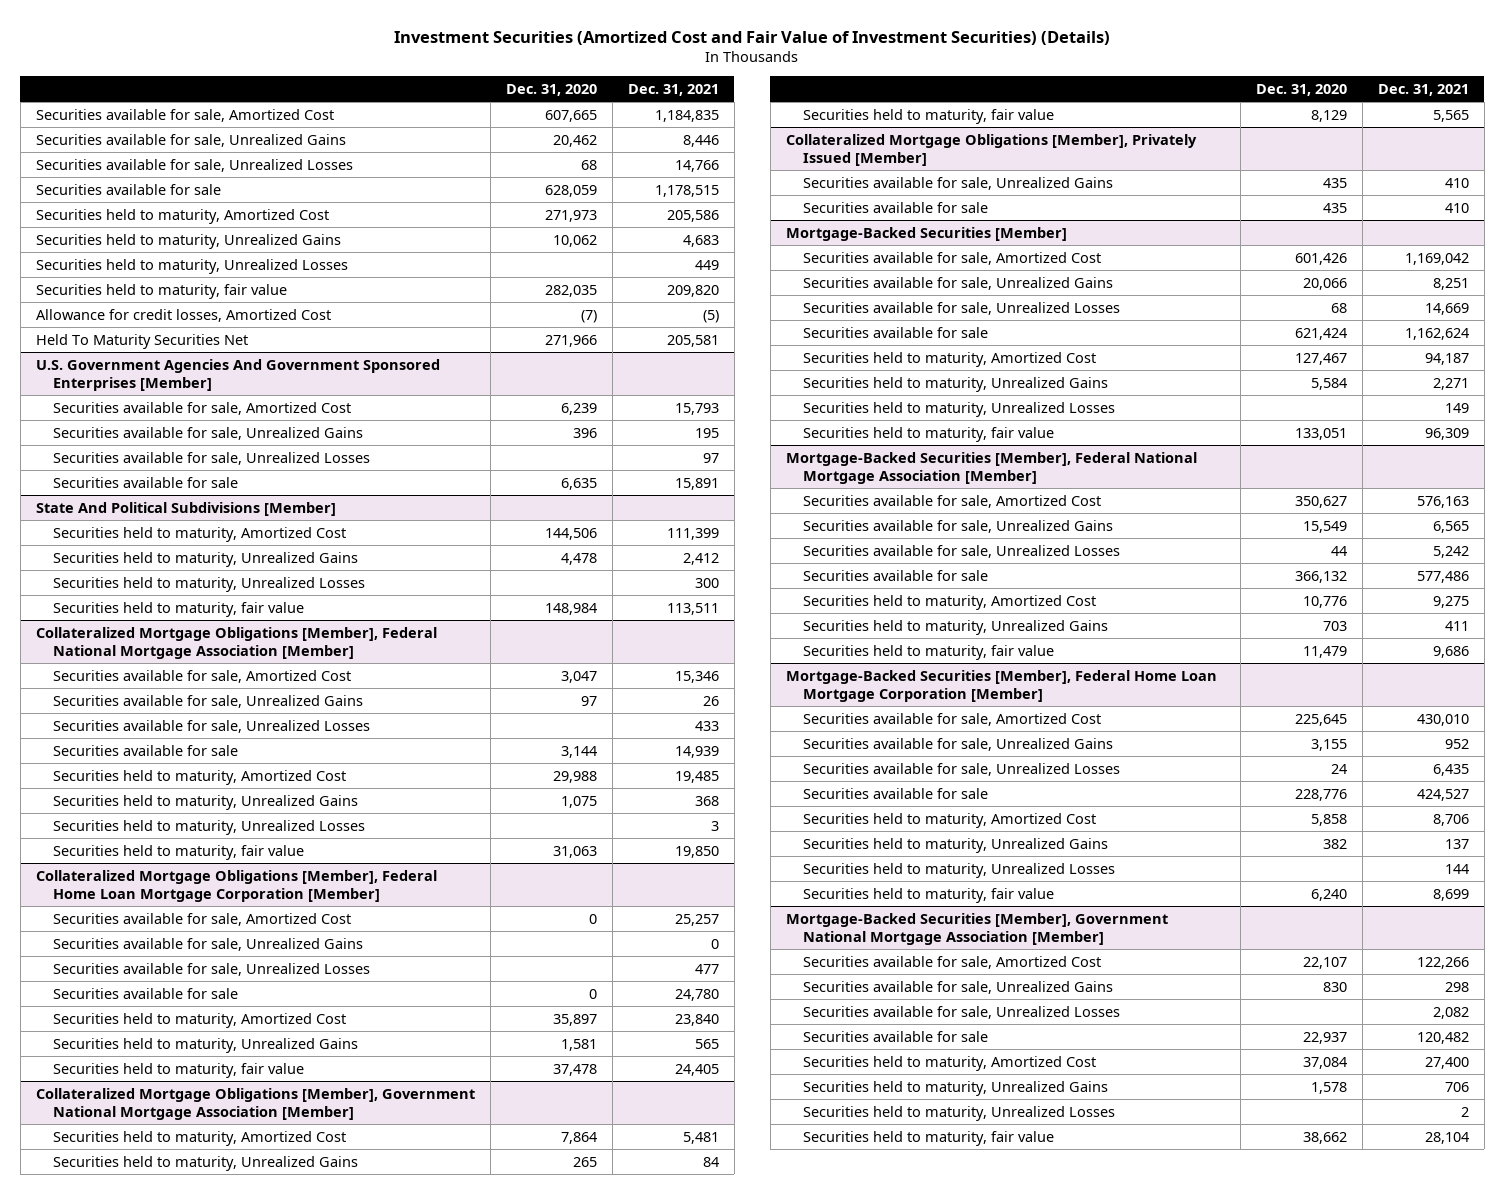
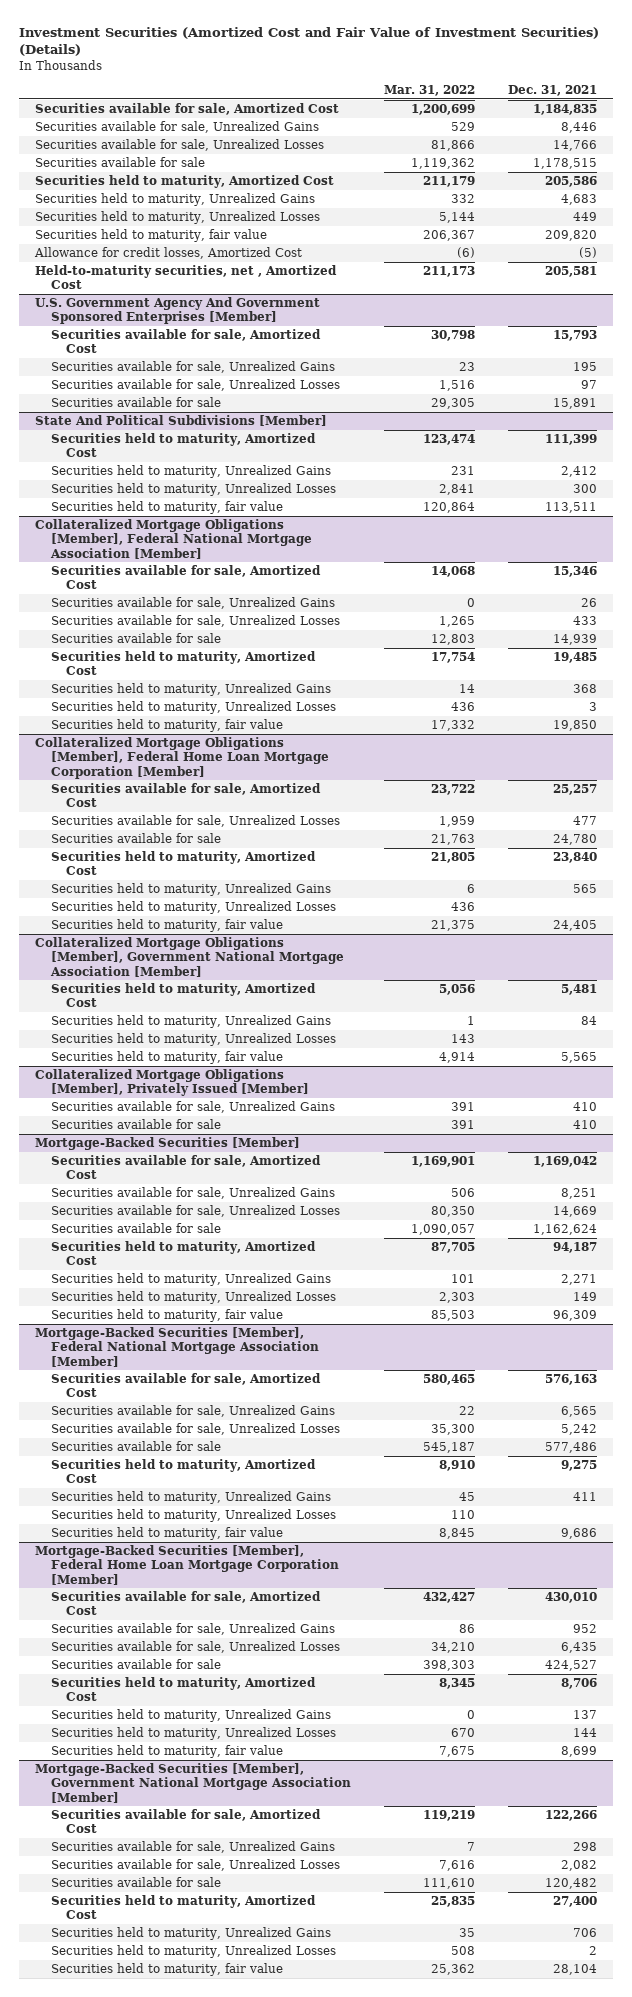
- | Dec. 31, 2020 | Dec. 31, 2021
+ | Mar. 31, 2022 | Dec. 31, 2021
- Held To Maturity Securities Net | 271,966 | 205,581
- U.S. Government Agencies And Government Sponsored Enterprises [Member]
+ Held-to-maturity securities, net , Amortized Cost | 211,173 | 205,581
+ U.S. Government Agency And Government Sponsored Enterprises [Member]
@ Collateralized Mortgage Obligations [Member], Federal Home Loan Mortgage Corporation [Member]
- Securities available for sale, Unrealized Gains | | 0
+ Securities held to maturity, Unrealized Losses | 436 |
@ Collateralized Mortgage Obligations [Member], Government National Mortgage Association [Member]
+ Securities held to maturity, Unrealized Losses | 143 |
@ Mortgage-Backed Securities [Member], Federal National Mortgage Association [Member]
+ Securities held to maturity, Unrealized Losses | 110 |

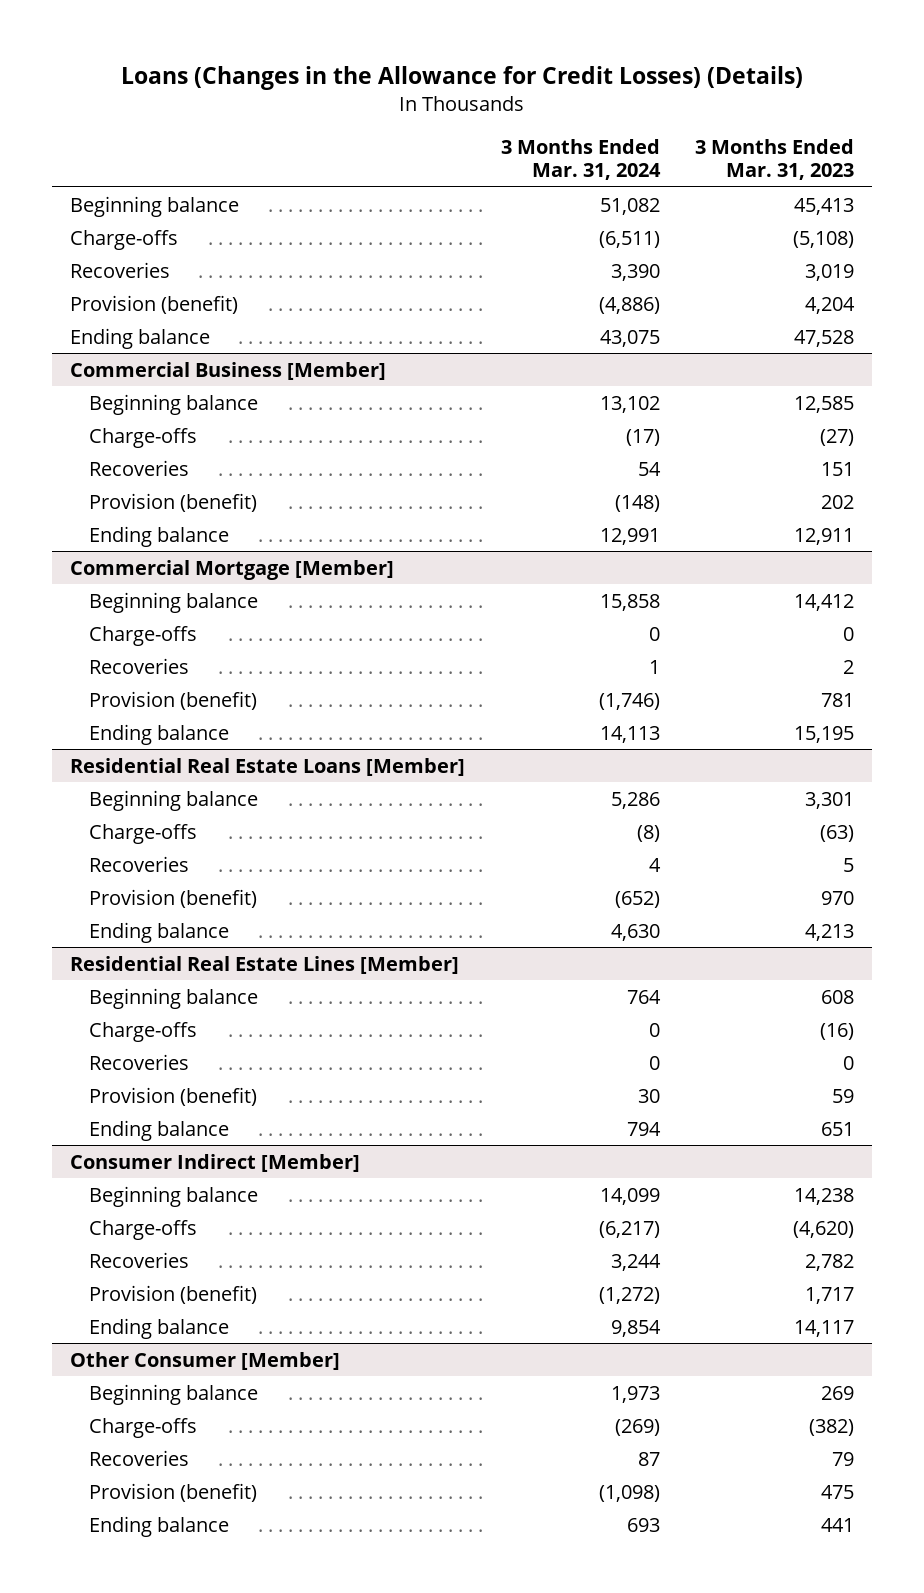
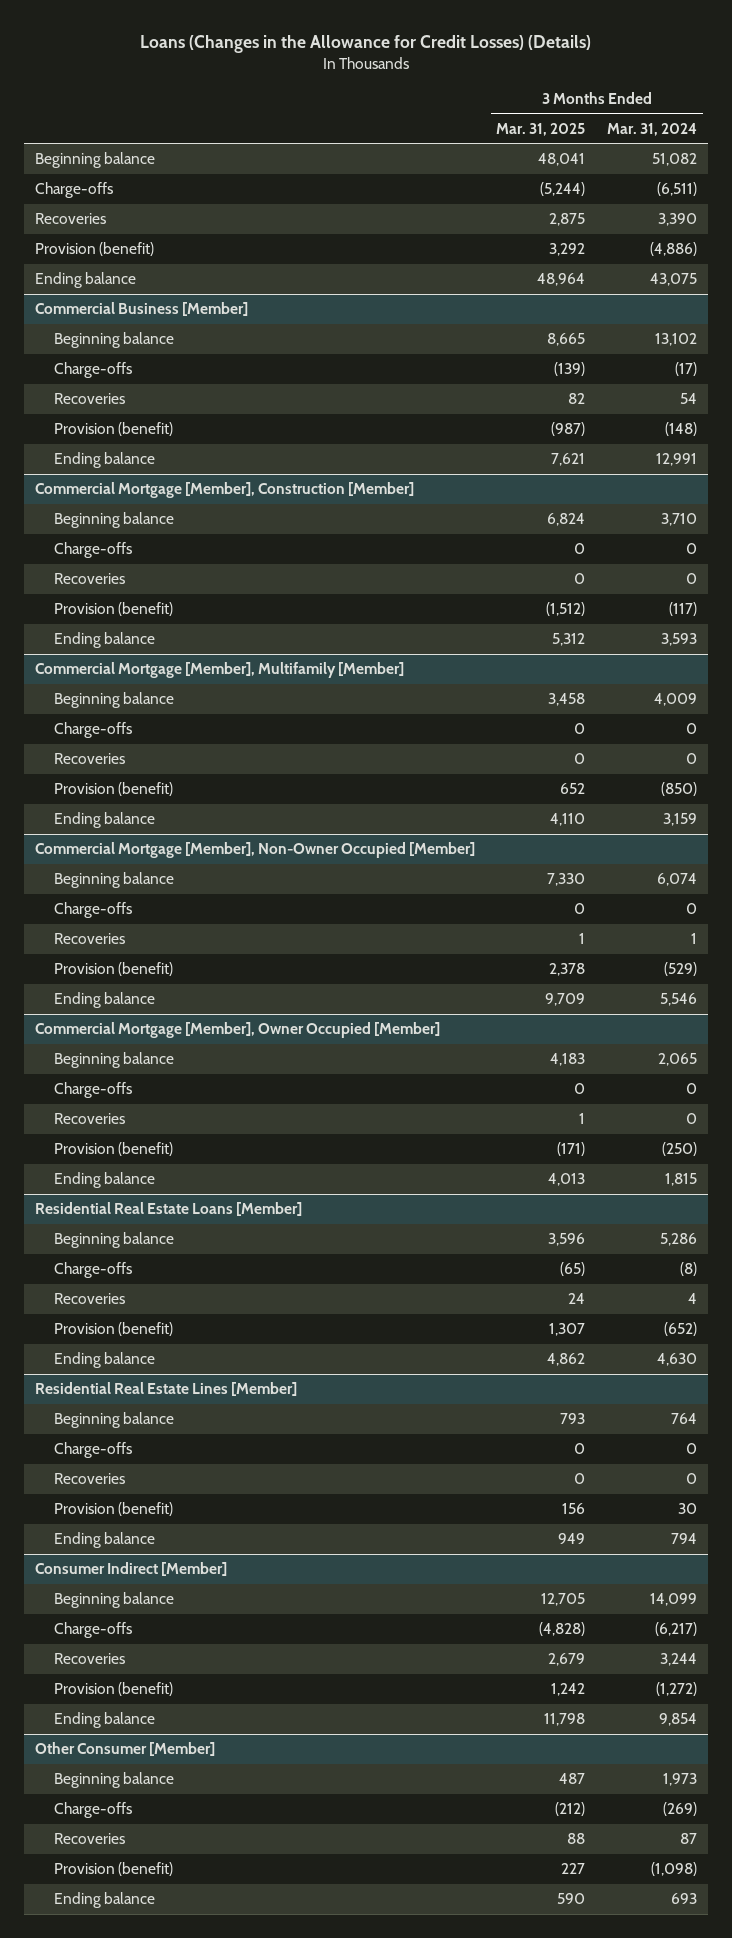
- | 3 Months Ended Mar. 31, 2024 | 3 Months Ended Mar. 31, 2023
+ | 3 Months Ended Mar. 31, 2025 | 3 Months Ended Mar. 31, 2024
- Commercial Mortgage [Member]
- Beginning balance | 15,858 | 14,412
+ Commercial Mortgage [Member], Construction [Member]
+ Beginning balance | 6,824 | 3,710
+ Recoveries | 0 | 0
+ Provision (benefit) | (1,512) | (117)
+ Ending balance | 5,312 | 3,593
+ Commercial Mortgage [Member], Multifamily [Member]
+ Beginning balance | 3,458 | 4,009
+ Charge-offs | 0 | 0
+ Recoveries | 0 | 0
+ Provision (benefit) | 652 | (850)
+ Ending balance | 4,110 | 3,159
+ Commercial Mortgage [Member], Non-Owner Occupied [Member]
+ Beginning balance | 7,330 | 6,074
+ Charge-offs | 0 | 0
- Provision (benefit) | (1,746) | 781
- Ending balance | 14,113 | 15,195
+ Provision (benefit) | 2,378 | (529)
+ Ending balance | 9,709 | 5,546
+ Commercial Mortgage [Member], Owner Occupied [Member]
+ Beginning balance | 4,183 | 2,065
+ Charge-offs | 0 | 0
+ Recoveries | 1 | 0
+ Provision (benefit) | (171) | (250)
+ Ending balance | 4,013 | 1,815

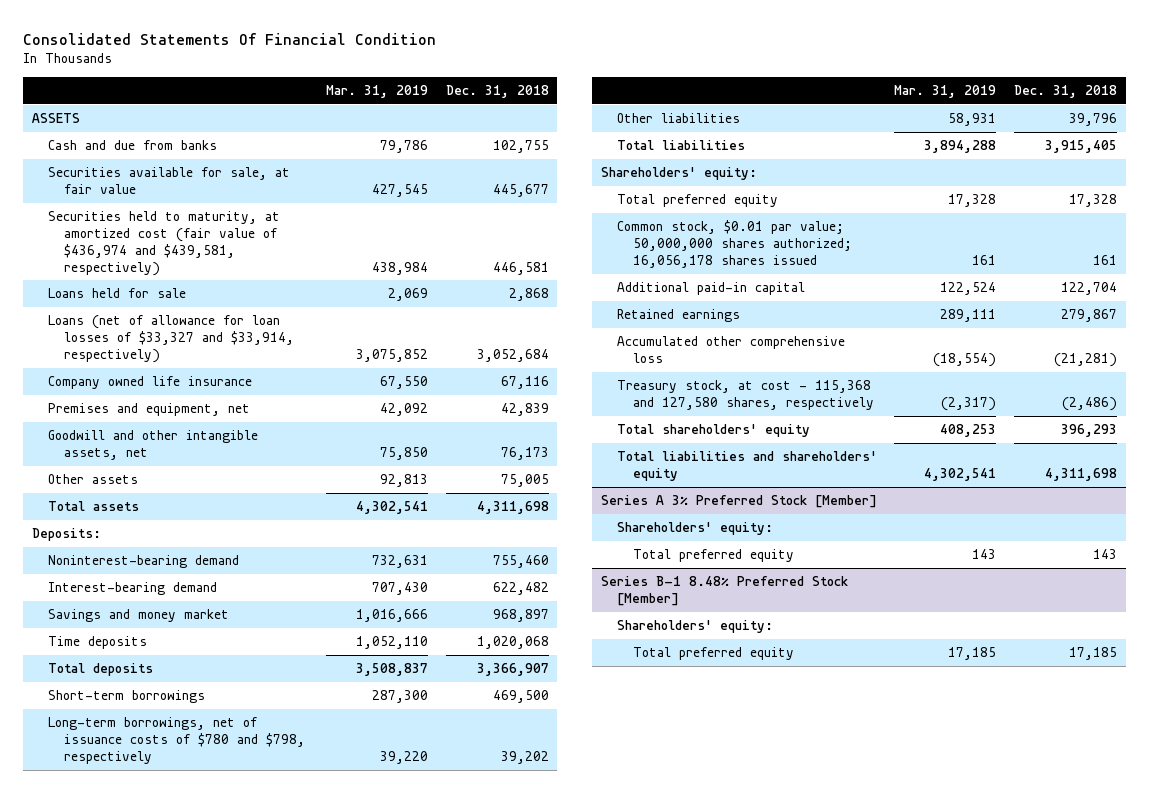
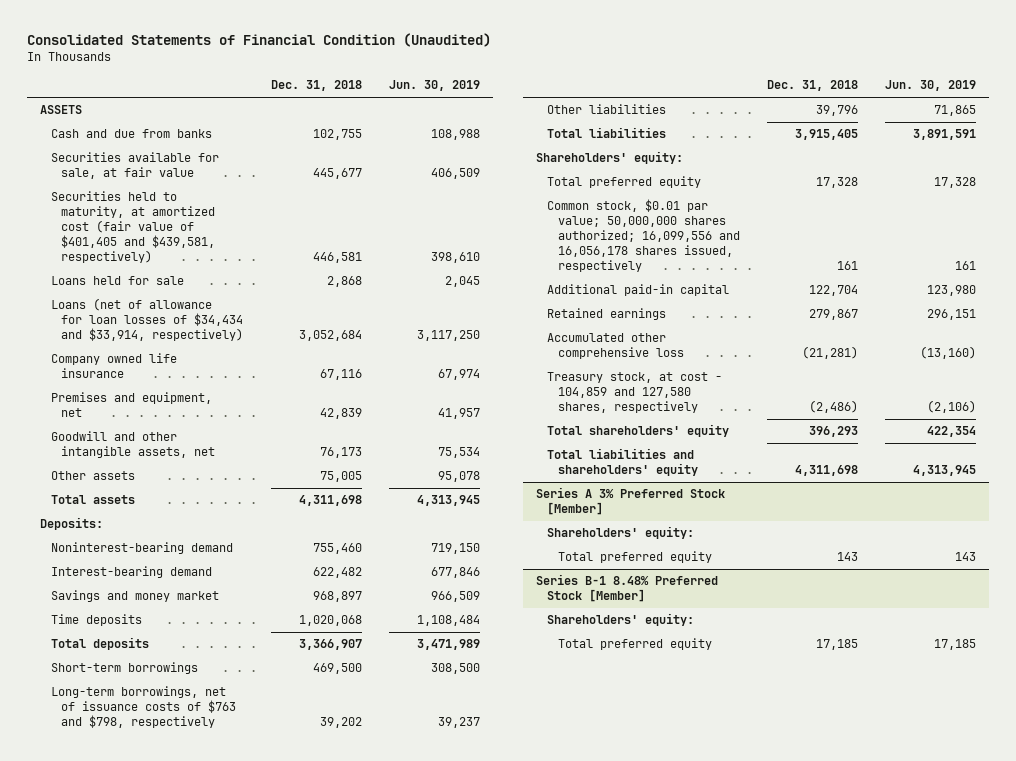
- Consolidated Statements Of Financial Condition
+ Consolidated Statements of Financial Condition (Unaudited)
- | Mar. 31, 2019 | Dec. 31, 2018
+ | Dec. 31, 2018 | Jun. 30, 2019
- Securities held to maturity, at amortized cost (fair value of $436,974 and $439,581, respectively) | 438,984 | 446,581
+ Securities held to maturity, at amortized cost (fair value of $401,405 and $439,581, respectively) | 446,581 | 398,610
- Loans (net of allowance for loan losses of $33,327 and $33,914, respectively) | 3,075,852 | 3,052,684
+ Loans (net of allowance for loan losses of $34,434 and $33,914, respectively) | 3,052,684 | 3,117,250
- Long-term borrowings, net of issuance costs of $780 and $798, respectively | 39,220 | 39,202
+ Long-term borrowings, net of issuance costs of $763 and $798, respectively | 39,202 | 39,237
- Common stock, $0.01 par value; 50,000,000 shares authorized; 16,056,178 shares issued | 161 | 161
+ Common stock, $0.01 par value; 50,000,000 shares authorized; 16,099,556 and 16,056,178 shares issued, respectively | 161 | 161
- Treasury stock, at cost - 115,368 and 127,580 shares, respectively | (2,317) | (2,486)
+ Treasury stock, at cost - 104,859 and 127,580 shares, respectively | (2,486) | (2,106)

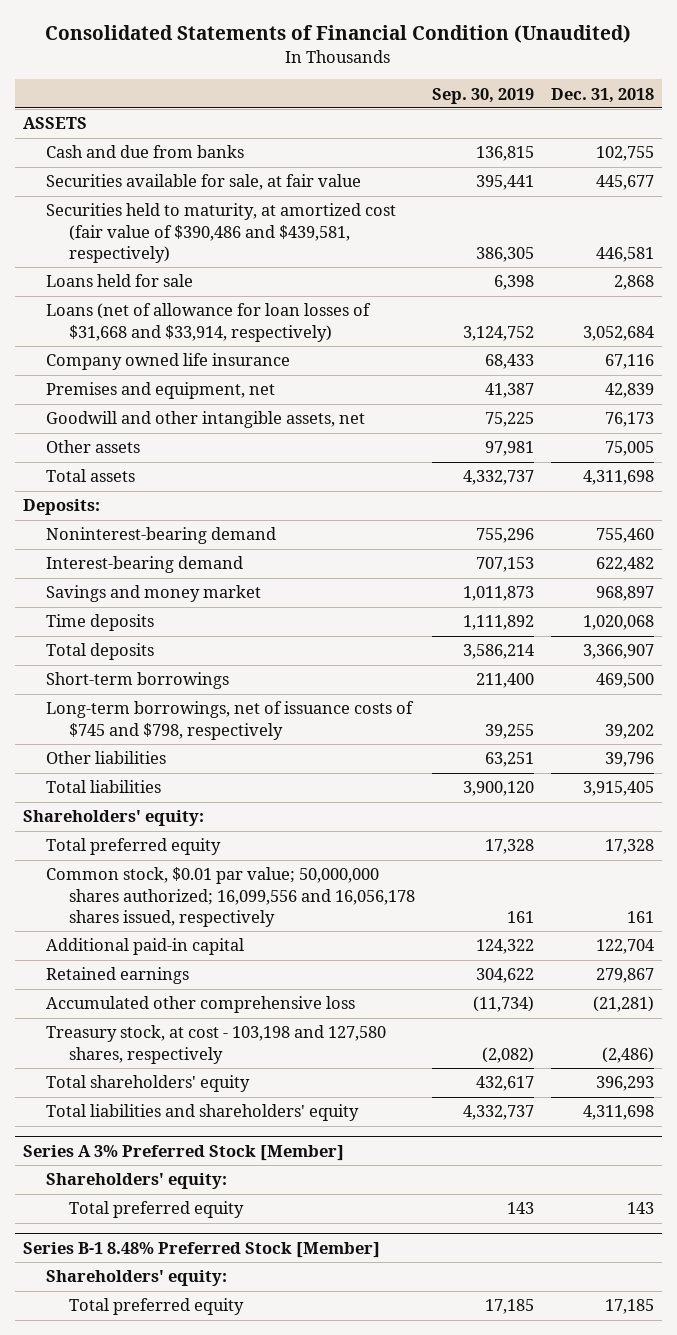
- | Dec. 31, 2018 | Jun. 30, 2019
+ | Sep. 30, 2019 | Dec. 31, 2018
- Securities held to maturity, at amortized cost (fair value of $401,405 and $439,581, respectively) | 446,581 | 398,610
+ Securities held to maturity, at amortized cost (fair value of $390,486 and $439,581, respectively) | 386,305 | 446,581
- Loans (net of allowance for loan losses of $34,434 and $33,914, respectively) | 3,052,684 | 3,117,250
+ Loans (net of allowance for loan losses of $31,668 and $33,914, respectively) | 3,124,752 | 3,052,684
- Long-term borrowings, net of issuance costs of $763 and $798, respectively | 39,202 | 39,237
+ Long-term borrowings, net of issuance costs of $745 and $798, respectively | 39,255 | 39,202
- Treasury stock, at cost - 104,859 and 127,580 shares, respectively | (2,486) | (2,106)
+ Treasury stock, at cost - 103,198 and 127,580 shares, respectively | (2,082) | (2,486)

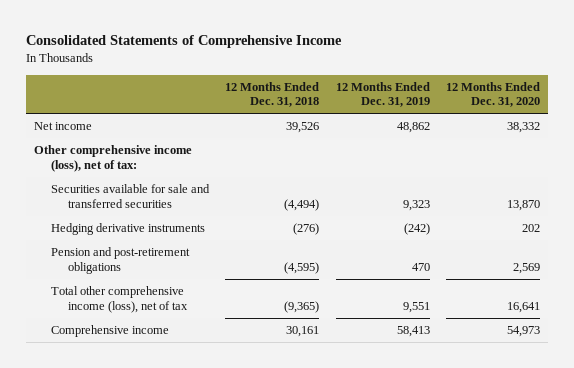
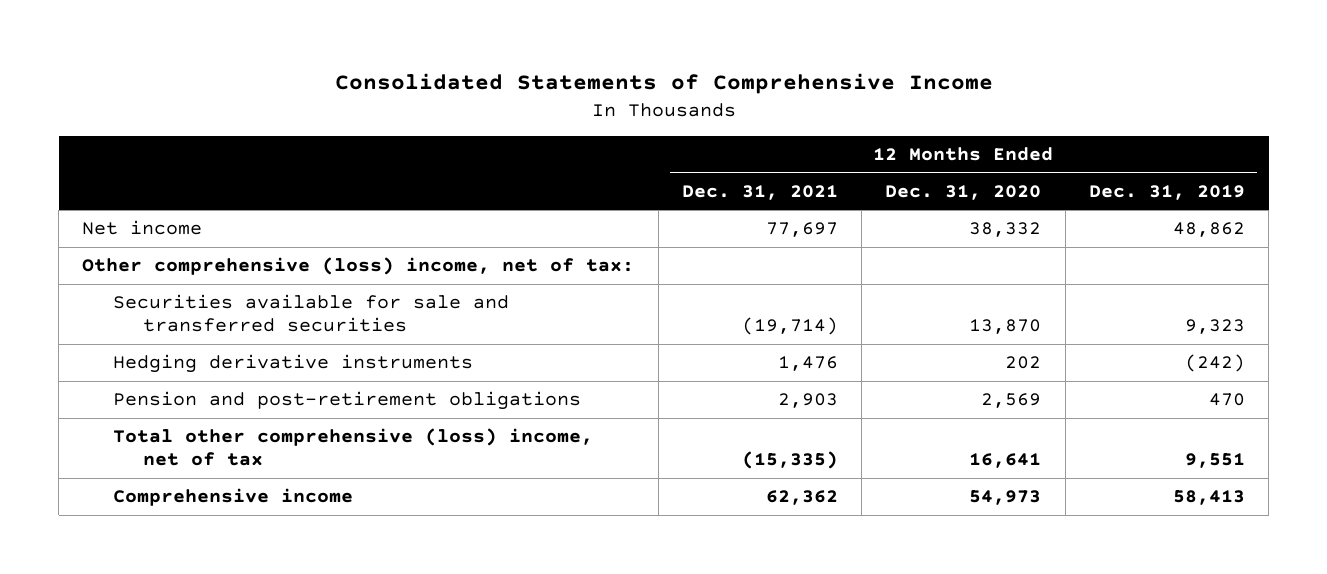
- | 12 Months Ended Dec. 31, 2018 | 12 Months Ended Dec. 31, 2019 | 12 Months Ended Dec. 31, 2020
+ | 12 Months Ended Dec. 31, 2021 | 12 Months Ended Dec. 31, 2020 | 12 Months Ended Dec. 31, 2019
- Other comprehensive income (loss), net of tax:
+ Other comprehensive (loss) income, net of tax:
- Total other comprehensive income (loss), net of tax | (9,365) | 9,551 | 16,641
+ Total other comprehensive (loss) income, net of tax | (15,335) | 16,641 | 9,551

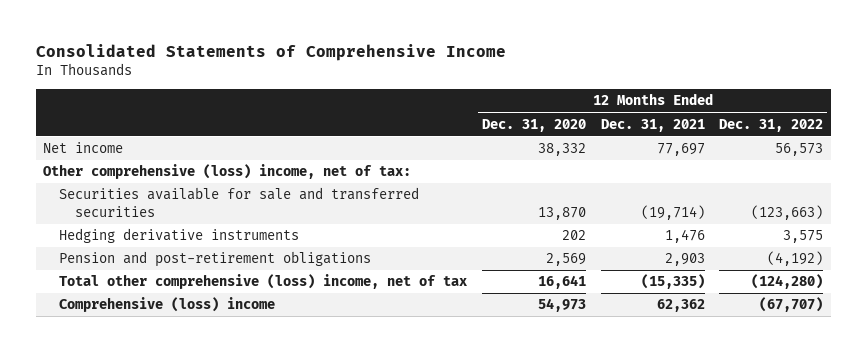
- | 12 Months Ended Dec. 31, 2021 | 12 Months Ended Dec. 31, 2020 | 12 Months Ended Dec. 31, 2019
+ | 12 Months Ended Dec. 31, 2020 | 12 Months Ended Dec. 31, 2021 | 12 Months Ended Dec. 31, 2022
- Comprehensive income | 62,362 | 54,973 | 58,413
+ Comprehensive (loss) income | 54,973 | 62,362 | (67,707)

